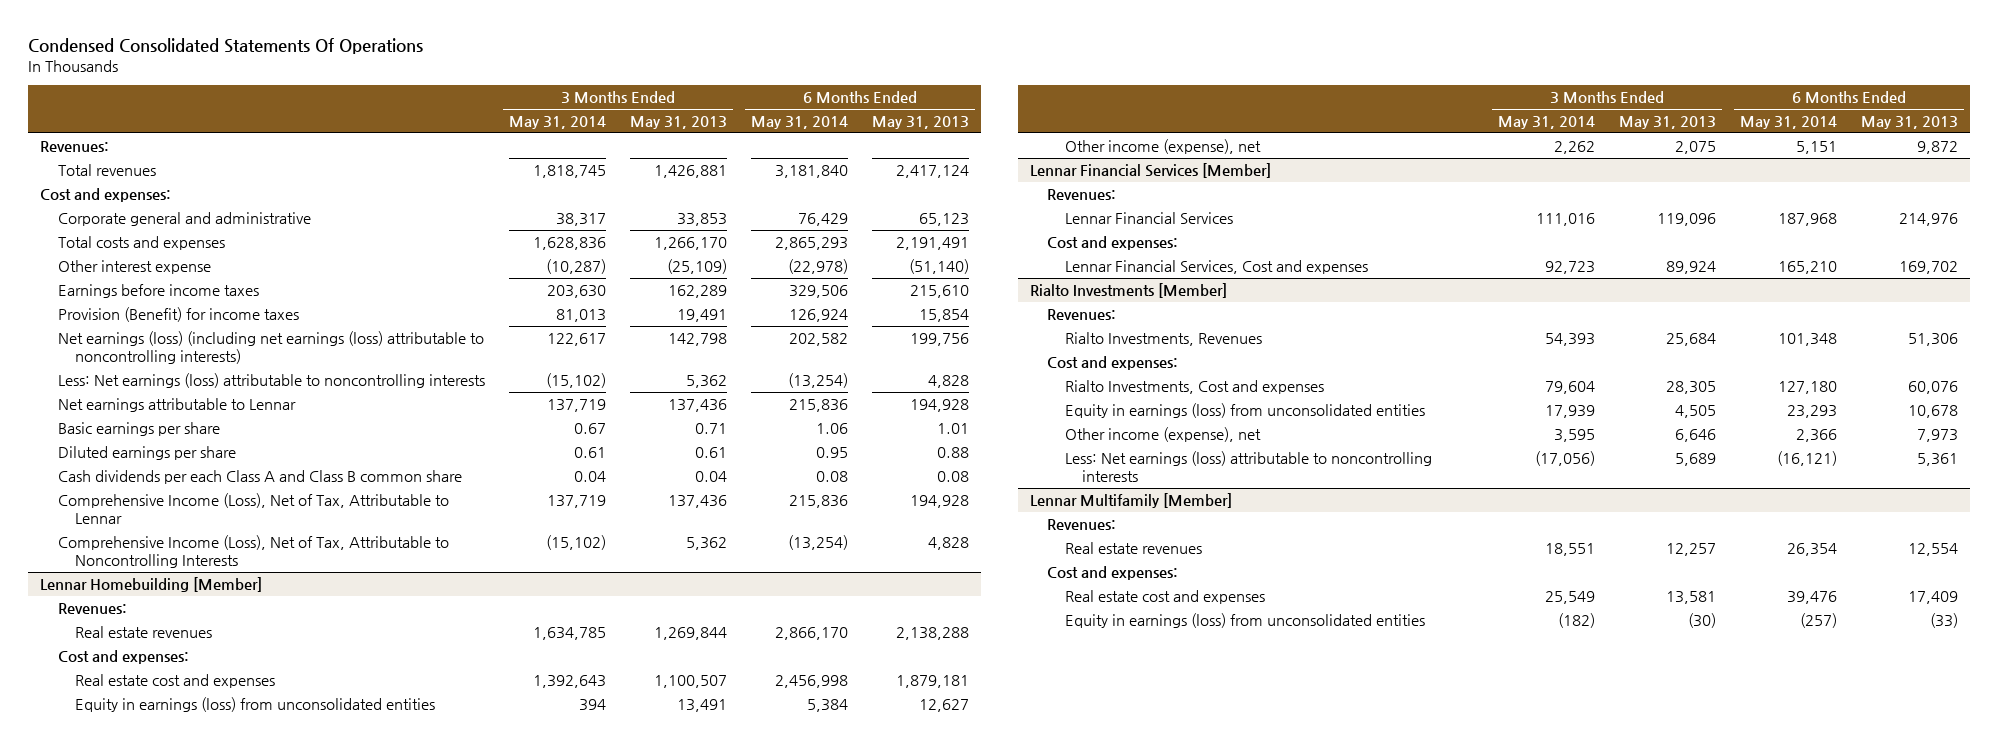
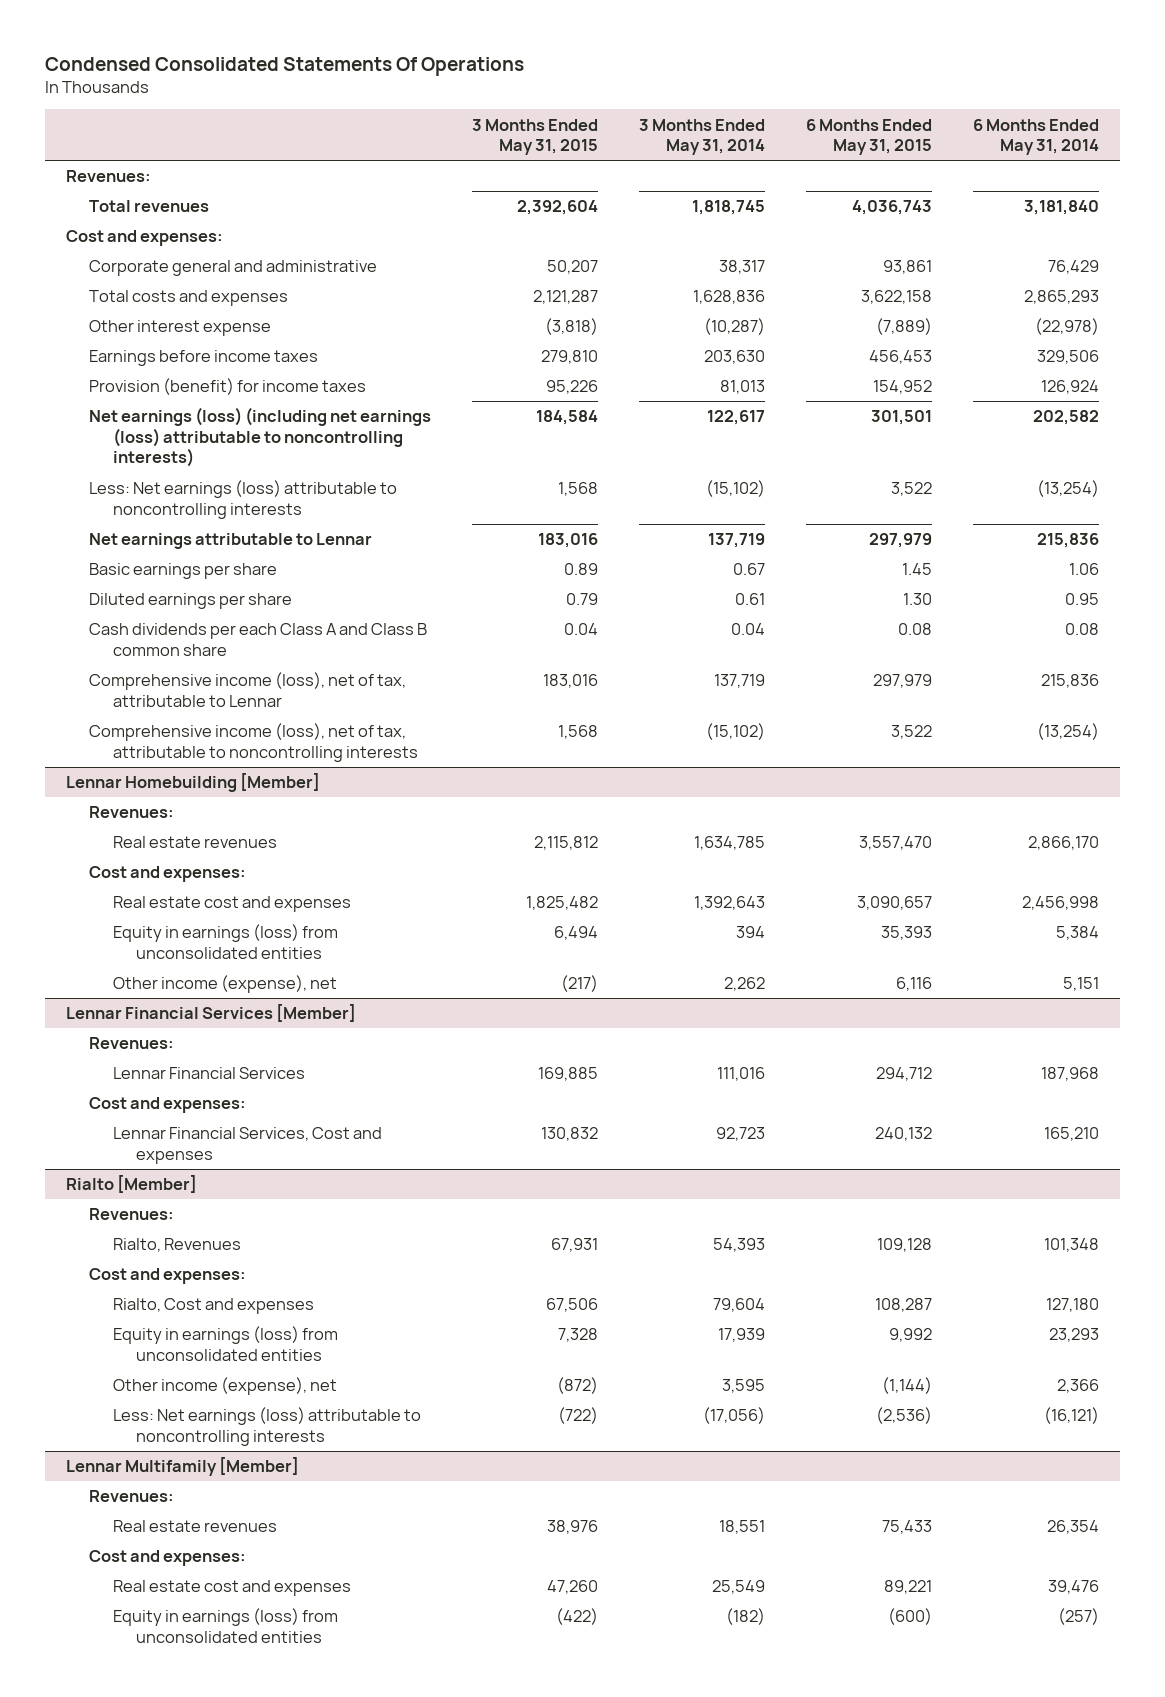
- | 3 Months Ended May 31, 2014 | 3 Months Ended May 31, 2013 | 6 Months Ended May 31, 2014 | 6 Months Ended May 31, 2013
+ | 3 Months Ended May 31, 2015 | 3 Months Ended May 31, 2014 | 6 Months Ended May 31, 2015 | 6 Months Ended May 31, 2014
- Provision (Benefit) for income taxes | 81,013 | 19,491 | 126,924 | 15,854
+ Provision (benefit) for income taxes | 95,226 | 81,013 | 154,952 | 126,924
- Comprehensive Income (Loss), Net of Tax, Attributable to Lennar | 137,719 | 137,436 | 215,836 | 194,928
- Comprehensive Income (Loss), Net of Tax, Attributable to Noncontrolling Interests | (15,102) | 5,362 | (13,254) | 4,828
+ Comprehensive income (loss), net of tax, attributable to Lennar | 183,016 | 137,719 | 297,979 | 215,836
+ Comprehensive income (loss), net of tax, attributable to noncontrolling interests | 1,568 | (15,102) | 3,522 | (13,254)
- Rialto Investments [Member]
+ Rialto [Member]
- Rialto Investments, Revenues | 54,393 | 25,684 | 101,348 | 51,306
+ Rialto, Revenues | 67,931 | 54,393 | 109,128 | 101,348
- Rialto Investments, Cost and expenses | 79,604 | 28,305 | 127,180 | 60,076
+ Rialto, Cost and expenses | 67,506 | 79,604 | 108,287 | 127,180

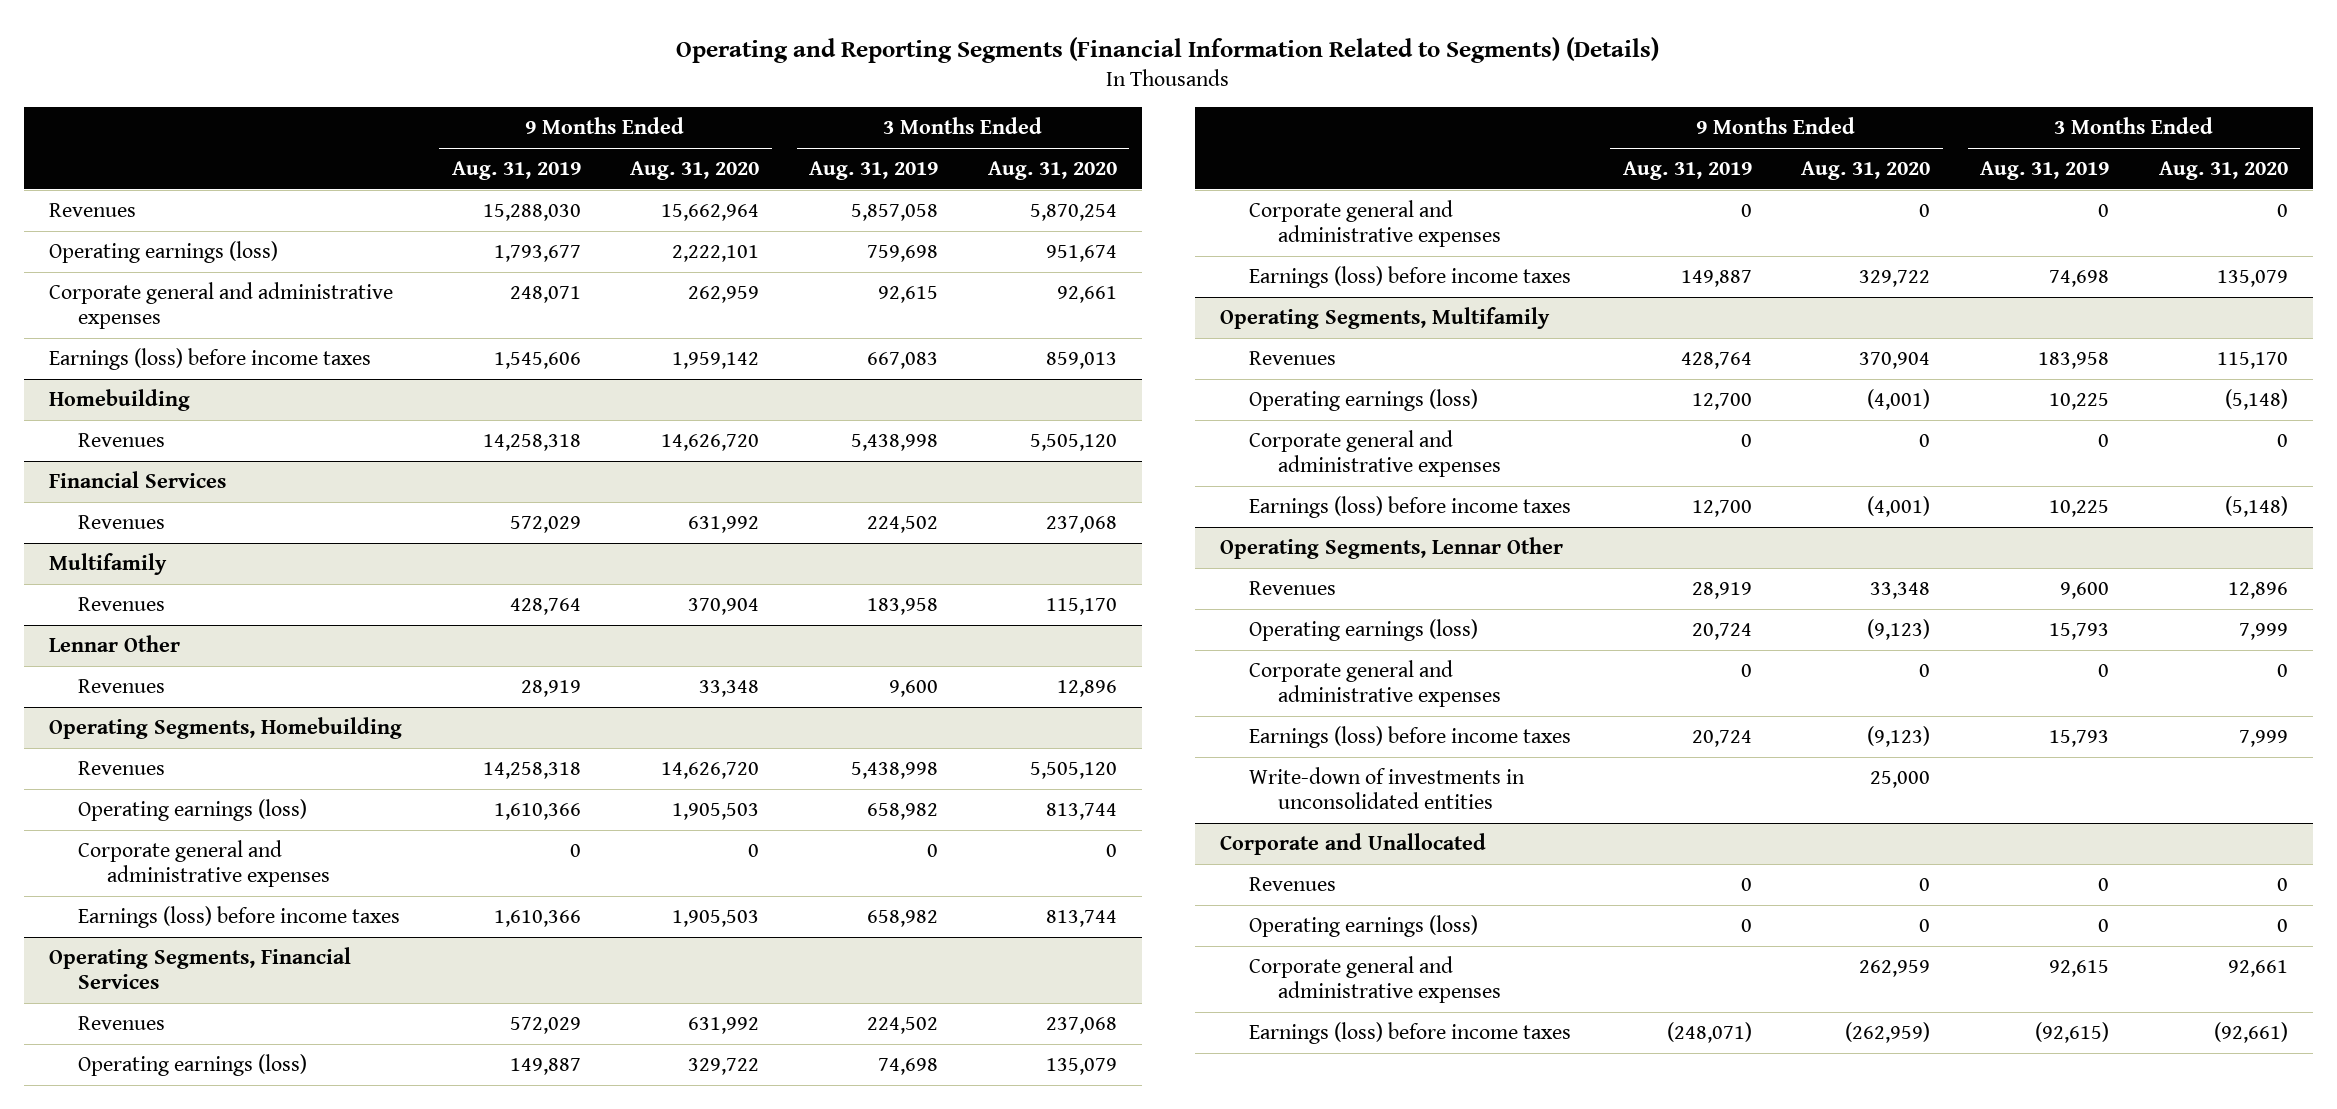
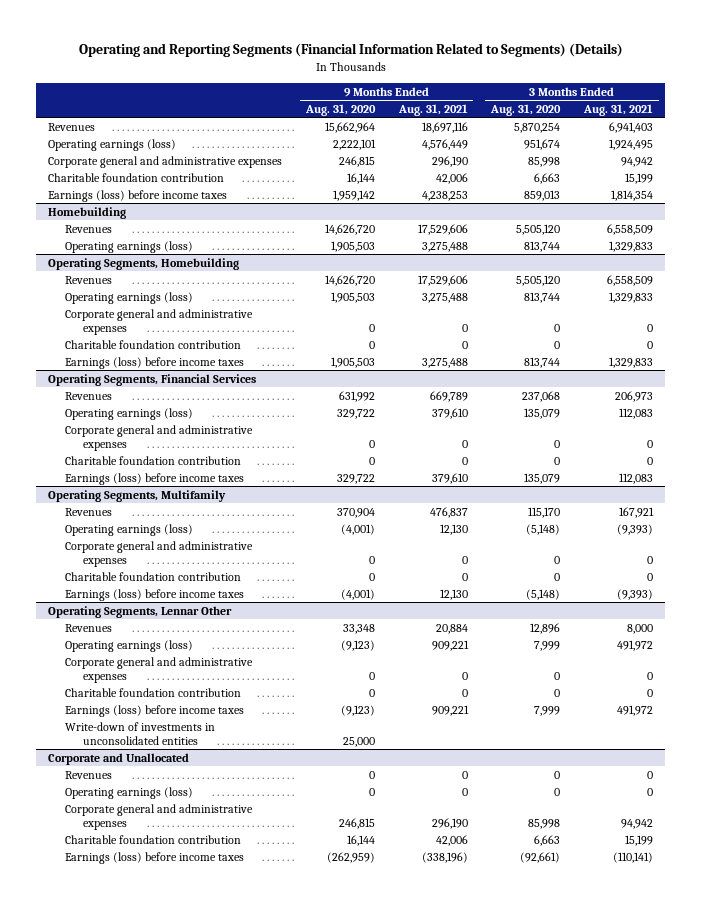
- | 9 Months Ended Aug. 31, 2019 | 9 Months Ended Aug. 31, 2020 | 3 Months Ended Aug. 31, 2019 | 3 Months Ended Aug. 31, 2020
+ | 9 Months Ended Aug. 31, 2020 | 9 Months Ended Aug. 31, 2021 | 3 Months Ended Aug. 31, 2020 | 3 Months Ended Aug. 31, 2021
- Corporate general and administrative expenses | 248,071 | 262,959 | 92,615 | 92,661
+ Corporate general and administrative expenses | 246,815 | 296,190 | 85,998 | 94,942
+ Charitable foundation contribution | 16,144 | 42,006 | 6,663 | 15,199
- Financial Services
- Revenues | 572,029 | 631,992 | 224,502 | 237,068
- Multifamily
- Revenues | 428,764 | 370,904 | 183,958 | 115,170
- Lennar Other
- Revenues | 28,919 | 33,348 | 9,600 | 12,896
@ Homebuilding
+ Operating earnings (loss) | 1,905,503 | 3,275,488 | 813,744 | 1,329,833
@ Operating Segments, Homebuilding
+ Charitable foundation contribution | 0 | 0 | 0 | 0
@ Operating Segments, Financial Services
+ Charitable foundation contribution | 0 | 0 | 0 | 0
@ Operating Segments, Multifamily
+ Charitable foundation contribution | 0 | 0 | 0 | 0
@ Operating Segments, Lennar Other
+ Charitable foundation contribution | 0 | 0 | 0 | 0
@ Corporate and Unallocated
- Corporate general and administrative expenses | | 262,959 | 92,615 | 92,661
+ Corporate general and administrative expenses | 246,815 | 296,190 | 85,998 | 94,942
+ Charitable foundation contribution | 16,144 | 42,006 | 6,663 | 15,199

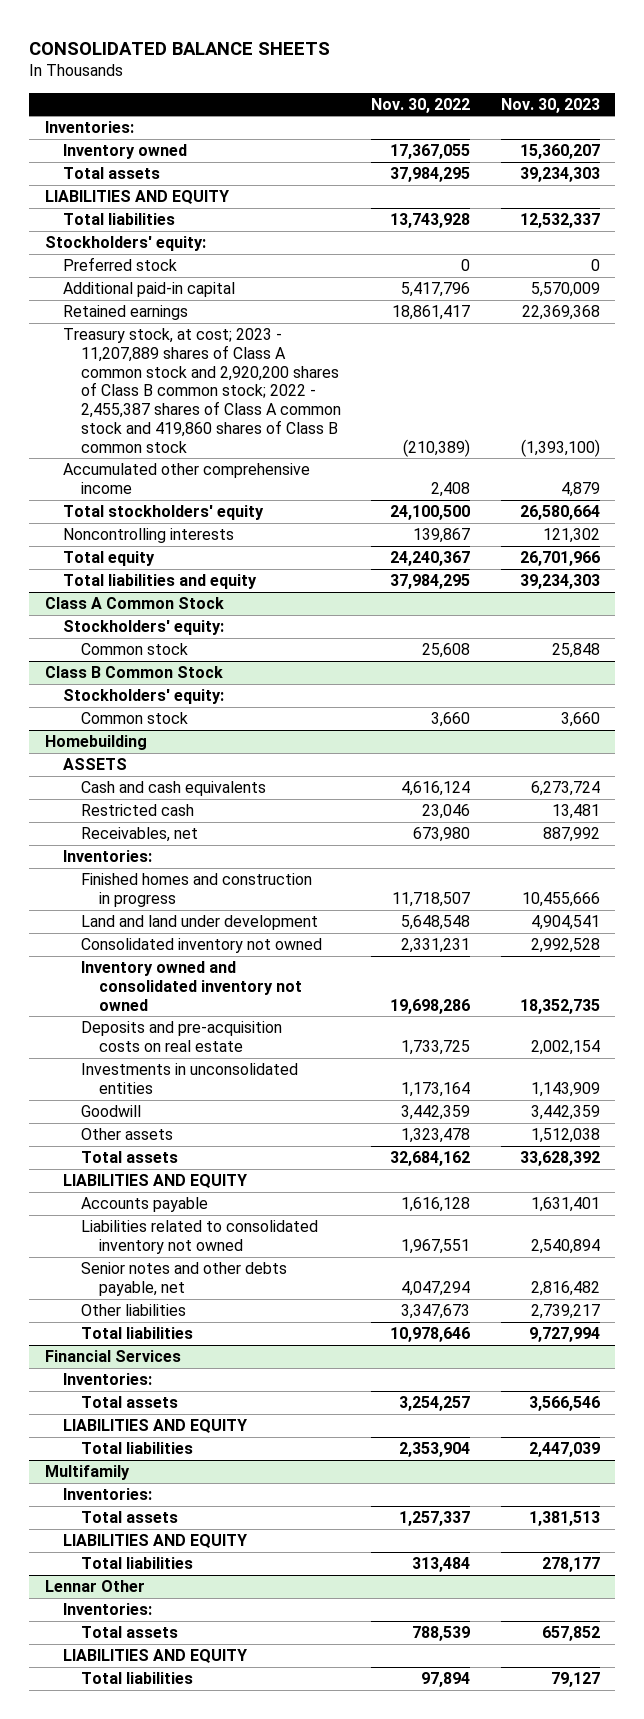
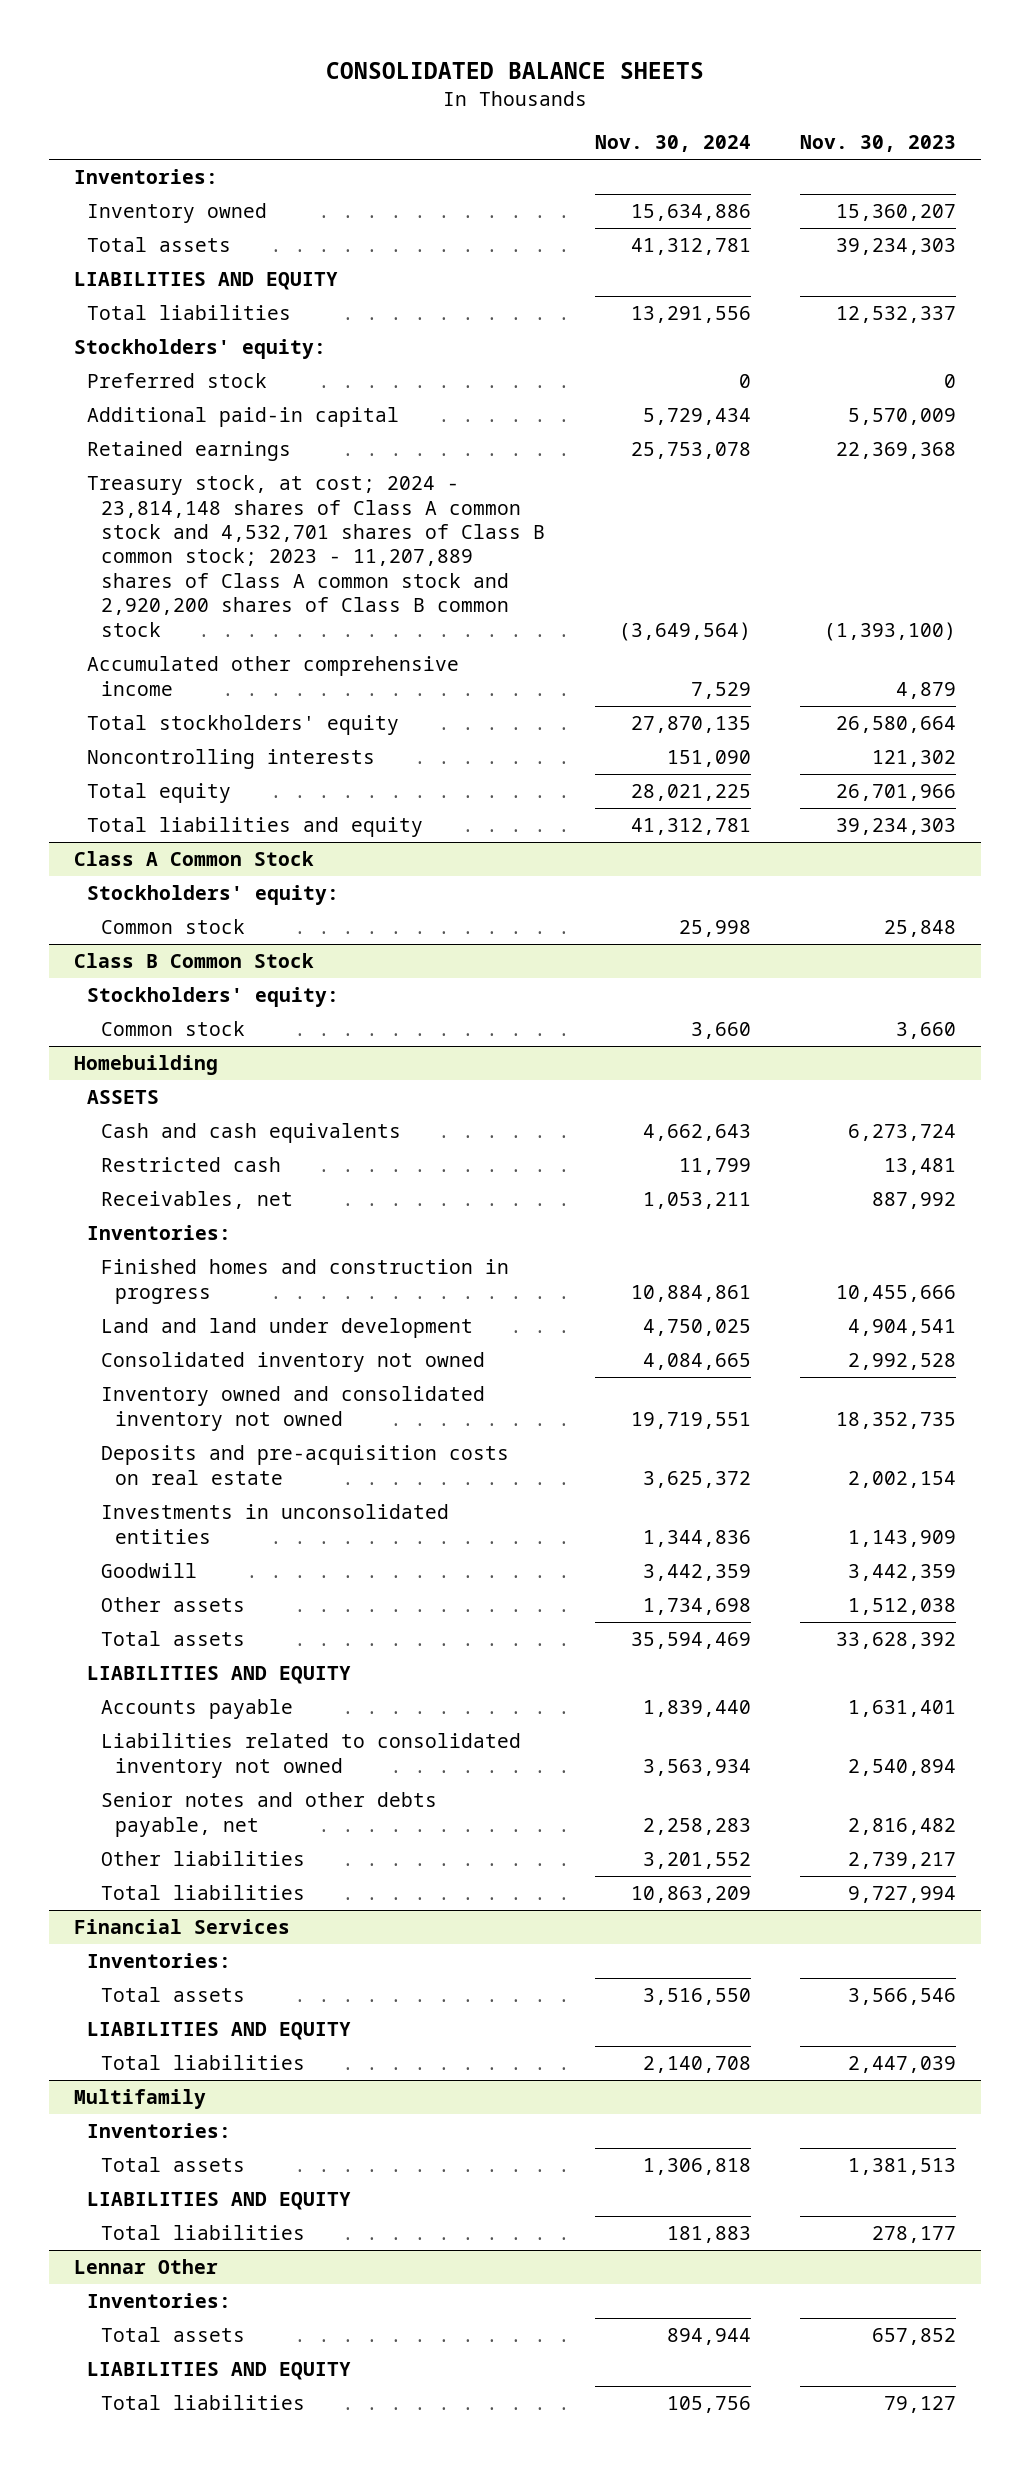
- | Nov. 30, 2022 | Nov. 30, 2023
+ | Nov. 30, 2024 | Nov. 30, 2023
- Treasury stock, at cost; 2023 - 11,207,889 shares of Class A common stock and 2,920,200 shares of Class B common stock; 2022 - 2,455,387 shares of Class A common stock and 419,860 shares of Class B common stock | (210,389) | (1,393,100)
+ Treasury stock, at cost; 2024 - 23,814,148 shares of Class A common stock and 4,532,701 shares of Class B common stock; 2023 - 11,207,889 shares of Class A common stock and 2,920,200 shares of Class B common stock | (3,649,564) | (1,393,100)

